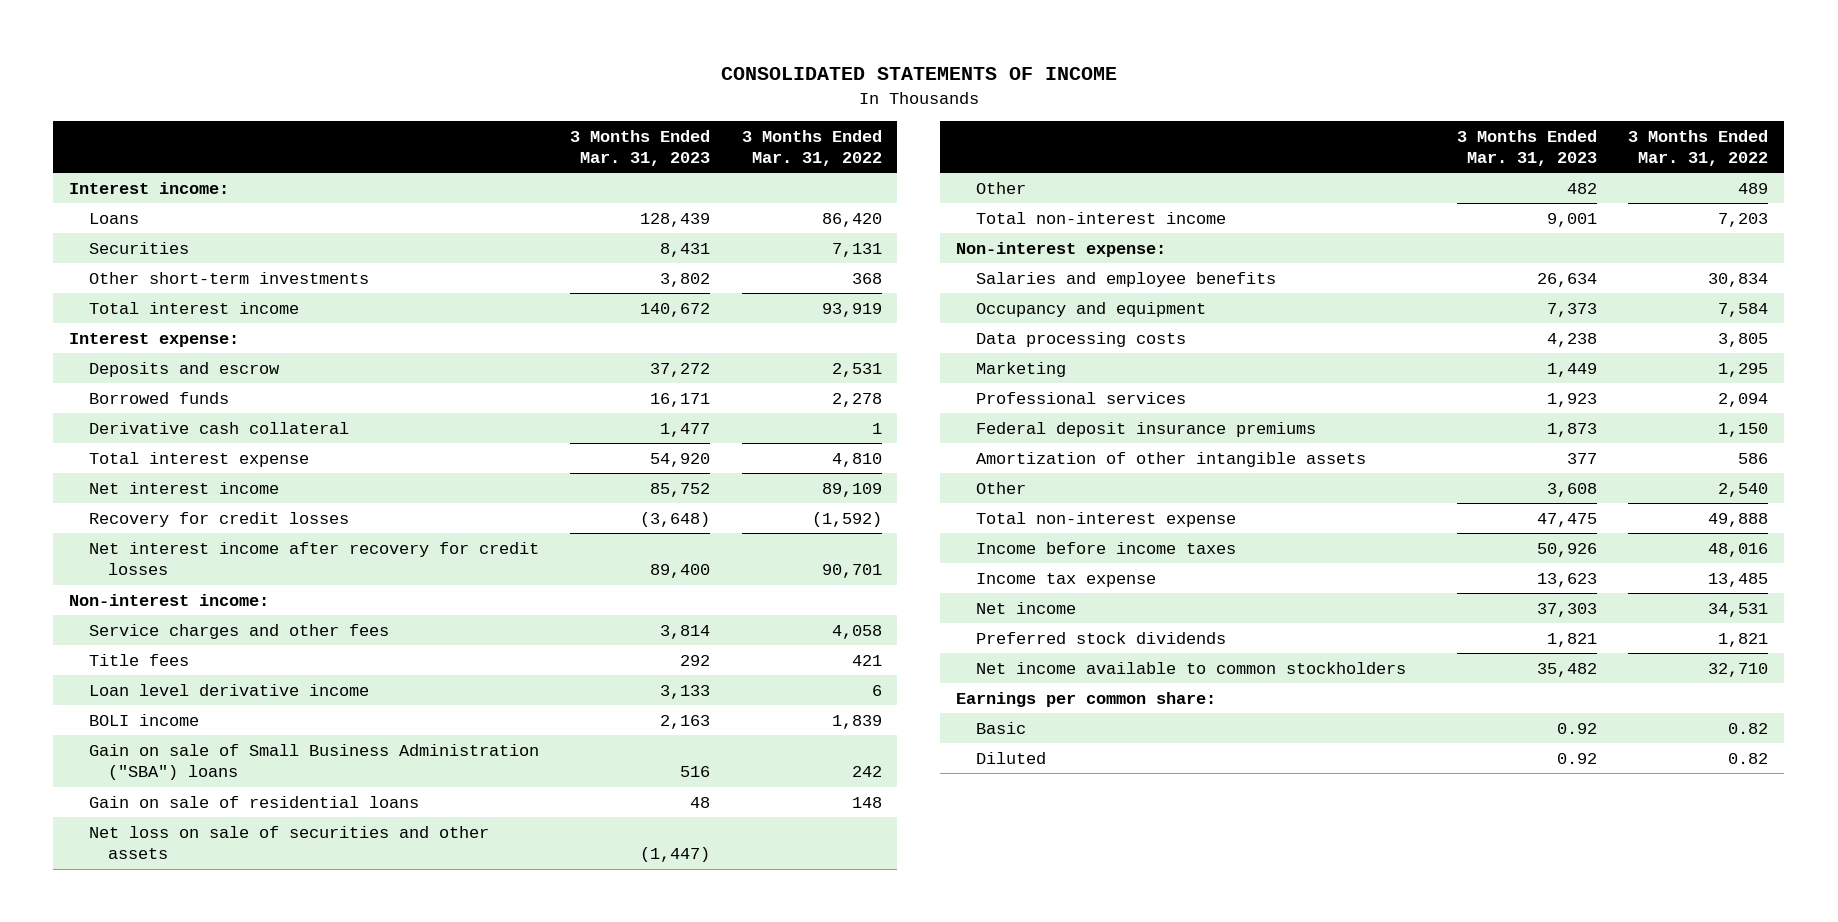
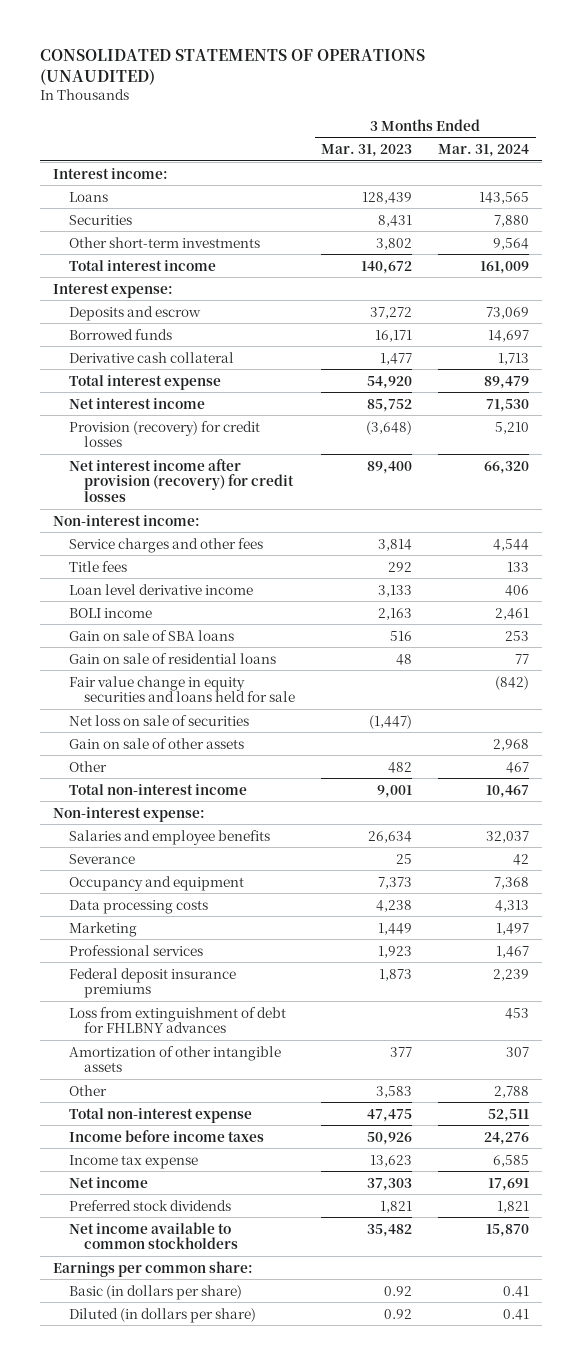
- CONSOLIDATED STATEMENTS OF INCOME
+ CONSOLIDATED STATEMENTS OF OPERATIONS (UNAUDITED)
- | 3 Months Ended Mar. 31, 2023 | 3 Months Ended Mar. 31, 2022
+ | 3 Months Ended Mar. 31, 2023 | 3 Months Ended Mar. 31, 2024
- Recovery for credit losses | (3,648) | (1,592)
- Net interest income after recovery for credit losses | 89,400 | 90,701
+ Provision (recovery) for credit losses | (3,648) | 5,210
+ Net interest income after provision (recovery) for credit losses | 89,400 | 66,320
- Gain on sale of Small Business Administration ("SBA") loans | 516 | 242
+ Gain on sale of SBA loans | 516 | 253
- Net loss on sale of securities and other assets | (1,447) |
+ Fair value change in equity securities and loans held for sale | | (842)
+ Net loss on sale of securities | (1,447) |
+ Gain on sale of other assets | | 2,968
+ Severance | 25 | 42
+ Loss from extinguishment of debt for FHLBNY advances | | 453
- Other | 3,608 | 2,540
+ Other | 3,583 | 2,788
- Basic | 0.92 | 0.82
- Diluted | 0.92 | 0.82
+ Basic (in dollars per share) | 0.92 | 0.41
+ Diluted (in dollars per share) | 0.92 | 0.41

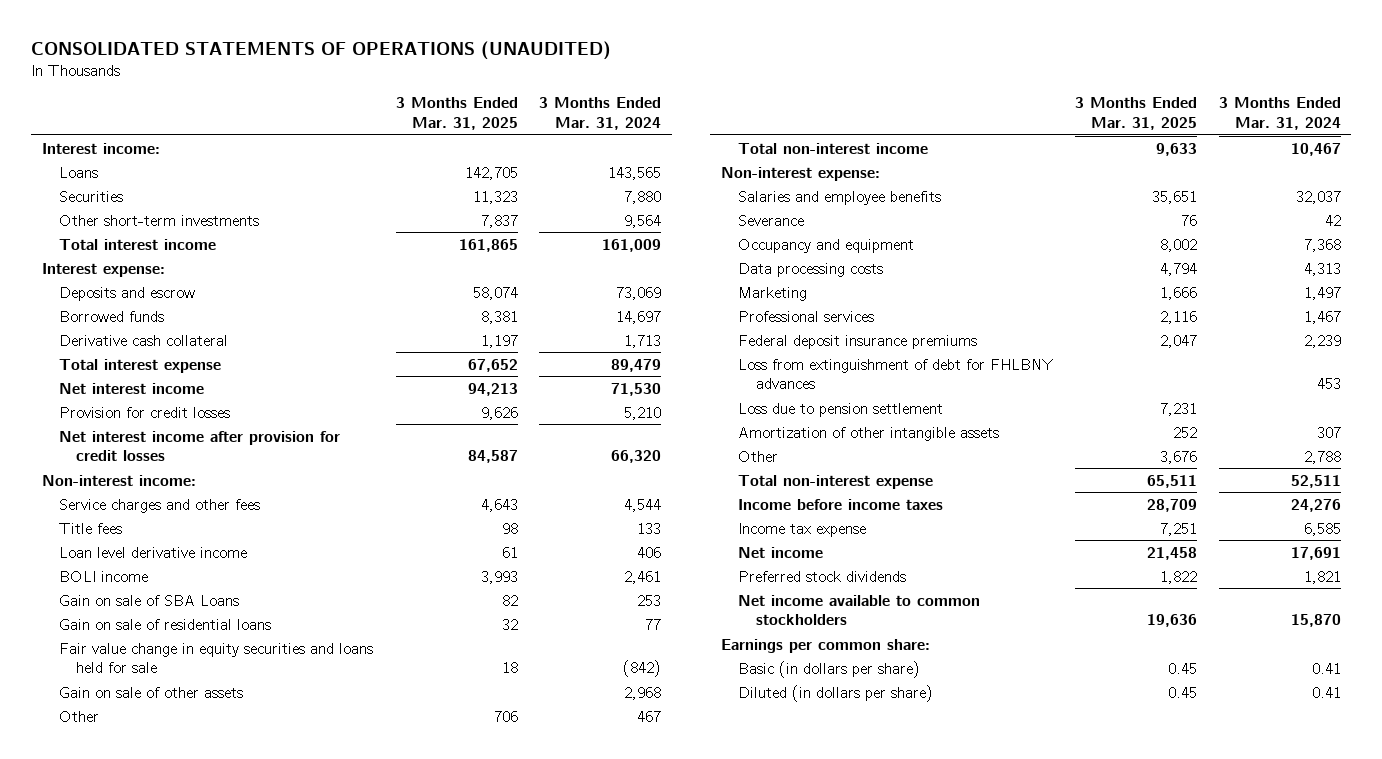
- | 3 Months Ended Mar. 31, 2023 | 3 Months Ended Mar. 31, 2024
+ | 3 Months Ended Mar. 31, 2025 | 3 Months Ended Mar. 31, 2024
- Provision (recovery) for credit losses | (3,648) | 5,210
- Net interest income after provision (recovery) for credit losses | 89,400 | 66,320
+ Provision for credit losses | 9,626 | 5,210
+ Net interest income after provision for credit losses | 84,587 | 66,320
- Gain on sale of SBA loans | 516 | 253
+ Gain on sale of SBA Loans | 82 | 253
- Net loss on sale of securities | (1,447) |
+ Loss due to pension settlement | 7,231 |

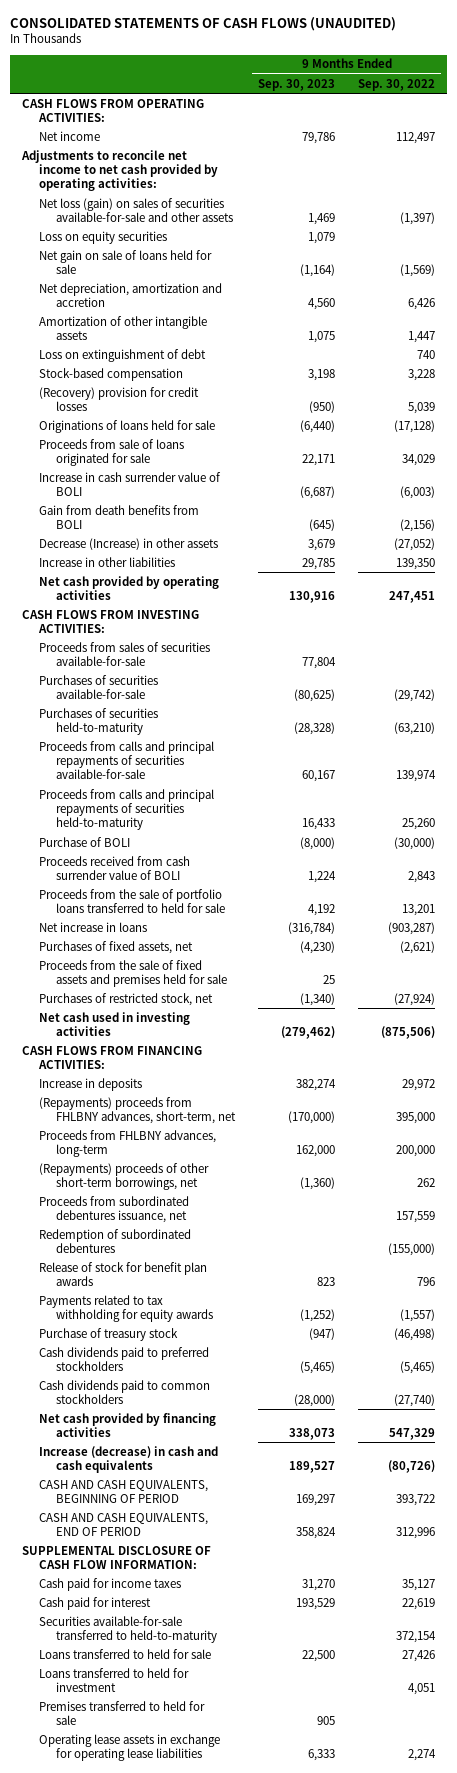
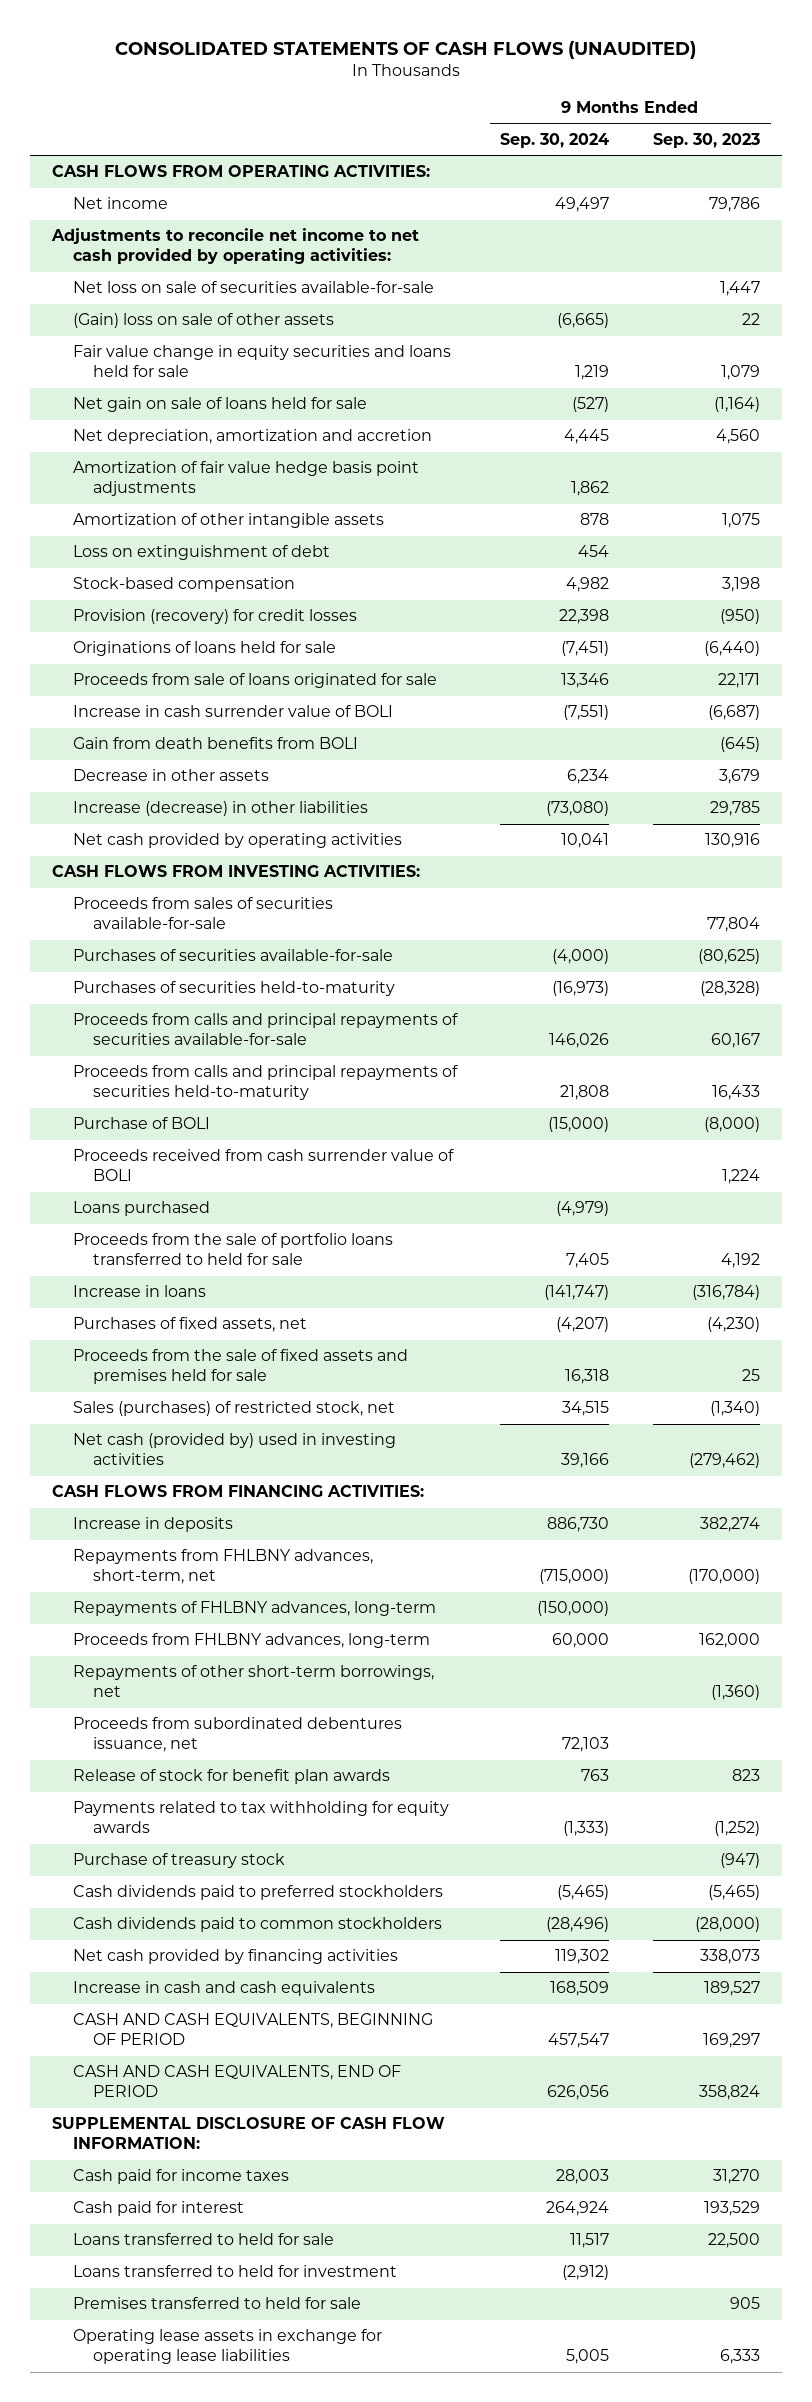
- | 9 Months Ended Sep. 30, 2023 | 9 Months Ended Sep. 30, 2022
+ | 9 Months Ended Sep. 30, 2024 | 9 Months Ended Sep. 30, 2023
- Net loss (gain) on sales of securities available-for-sale and other assets | 1,469 | (1,397)
- Loss on equity securities | 1,079 |
+ Net loss on sale of securities available-for-sale | | 1,447
+ (Gain) loss on sale of other assets | (6,665) | 22
+ Fair value change in equity securities and loans held for sale | 1,219 | 1,079
+ Amortization of fair value hedge basis point adjustments | 1,862 |
- (Recovery) provision for credit losses | (950) | 5,039
+ Provision (recovery) for credit losses | 22,398 | (950)
- Decrease (Increase) in other assets | 3,679 | (27,052)
- Increase in other liabilities | 29,785 | 139,350
+ Decrease in other assets | 6,234 | 3,679
+ Increase (decrease) in other liabilities | (73,080) | 29,785
+ Loans purchased | (4,979) |
- Net increase in loans | (316,784) | (903,287)
+ Increase in loans | (141,747) | (316,784)
- Purchases of restricted stock, net | (1,340) | (27,924)
- Net cash used in investing activities | (279,462) | (875,506)
+ Sales (purchases) of restricted stock, net | 34,515 | (1,340)
+ Net cash (provided by) used in investing activities | 39,166 | (279,462)
- (Repayments) proceeds from FHLBNY advances, short-term, net | (170,000) | 395,000
+ Repayments from FHLBNY advances, short-term, net | (715,000) | (170,000)
+ Repayments of FHLBNY advances, long-term | (150,000) |
- (Repayments) proceeds of other short-term borrowings, net | (1,360) | 262
+ Repayments of other short-term borrowings, net | | (1,360)
- Redemption of subordinated debentures | | (155,000)
- Increase (decrease) in cash and cash equivalents | 189,527 | (80,726)
+ Increase in cash and cash equivalents | 168,509 | 189,527
- Securities available-for-sale transferred to held-to-maturity | | 372,154

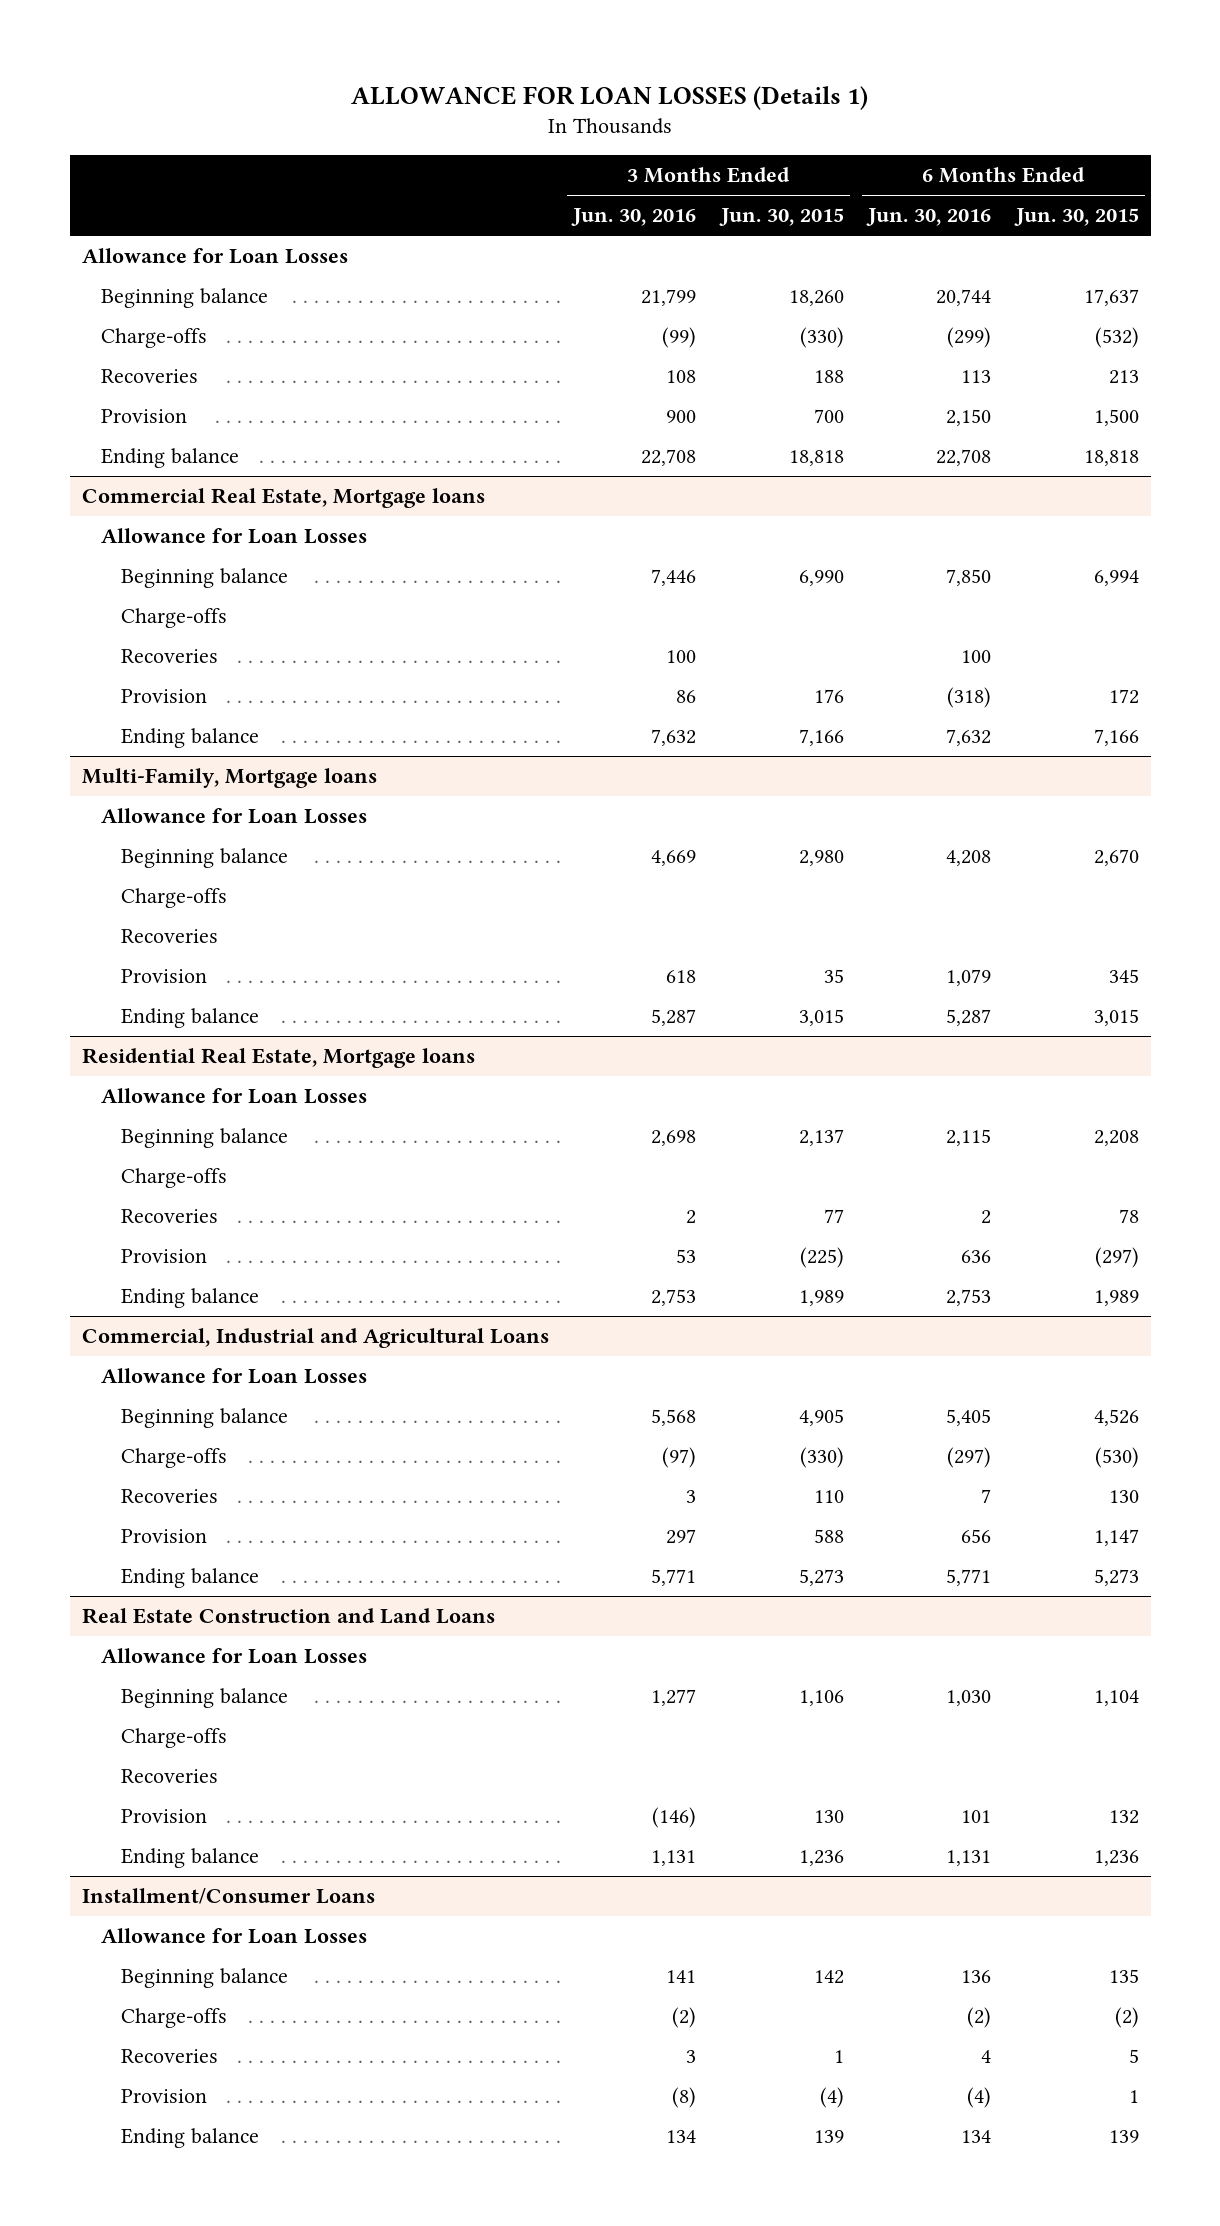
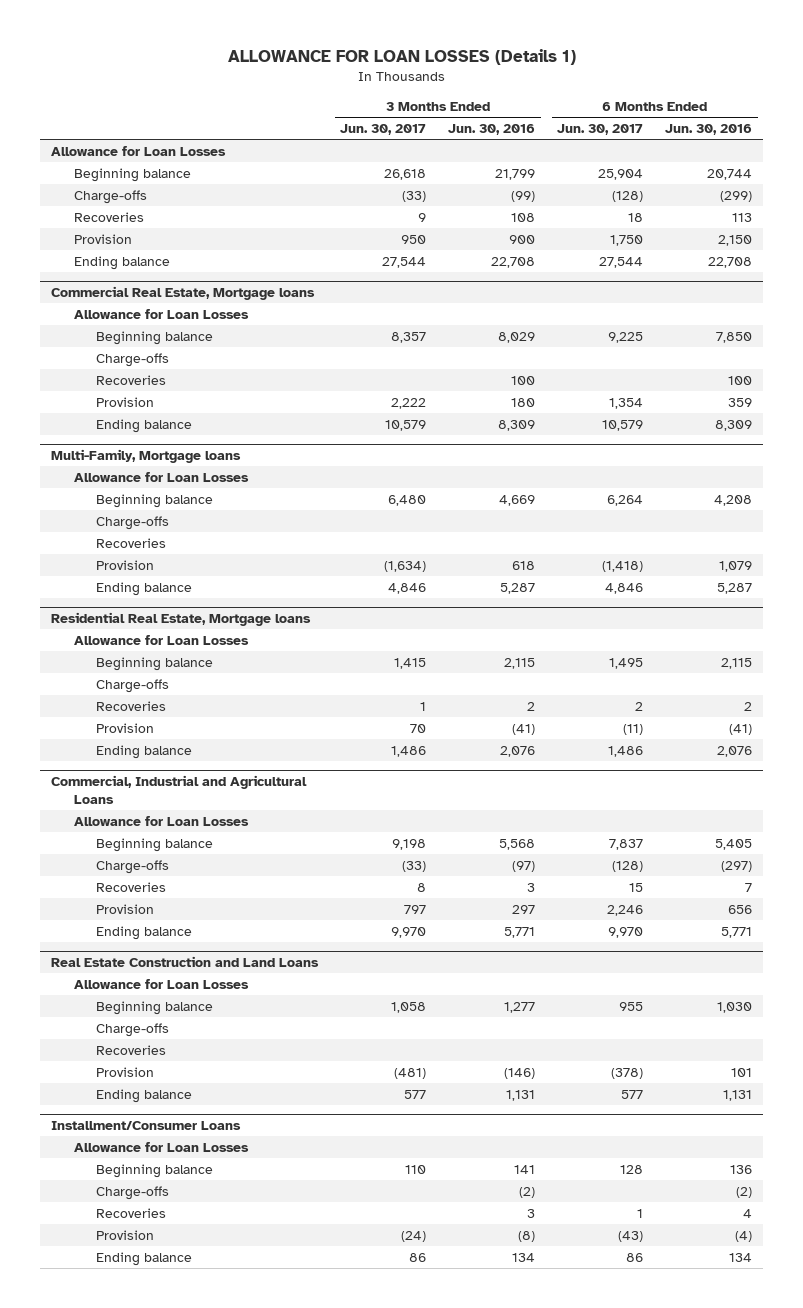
- | 3 Months Ended Jun. 30, 2016 | 3 Months Ended Jun. 30, 2015 | 6 Months Ended Jun. 30, 2016 | 6 Months Ended Jun. 30, 2015
+ | 3 Months Ended Jun. 30, 2017 | 3 Months Ended Jun. 30, 2016 | 6 Months Ended Jun. 30, 2017 | 6 Months Ended Jun. 30, 2016
@ Commercial Real Estate, Mortgage loans
- Beginning balance | 7,446 | 6,990 | 7,850 | 6,994
+ Beginning balance | 8,357 | 8,029 | 9,225 | 7,850
- Provision | 86 | 176 | (318) | 172
- Ending balance | 7,632 | 7,166 | 7,632 | 7,166
+ Provision | 2,222 | 180 | 1,354 | 359
+ Ending balance | 10,579 | 8,309 | 10,579 | 8,309
@ Residential Real Estate, Mortgage loans
- Beginning balance | 2,698 | 2,137 | 2,115 | 2,208
+ Beginning balance | 1,415 | 2,115 | 1,495 | 2,115
- Provision | 53 | (225) | 636 | (297)
- Ending balance | 2,753 | 1,989 | 2,753 | 1,989
+ Provision | 70 | (41) | (11) | (41)
+ Ending balance | 1,486 | 2,076 | 1,486 | 2,076

